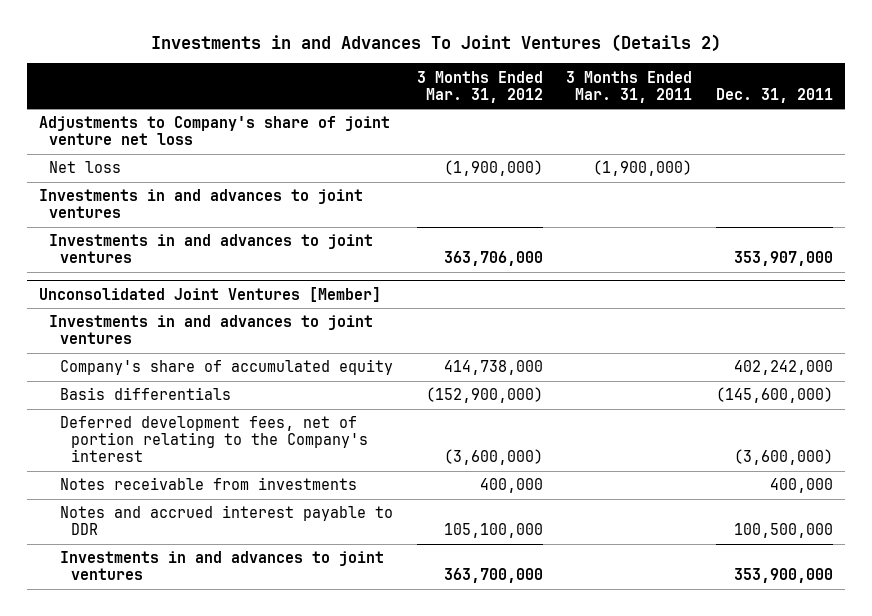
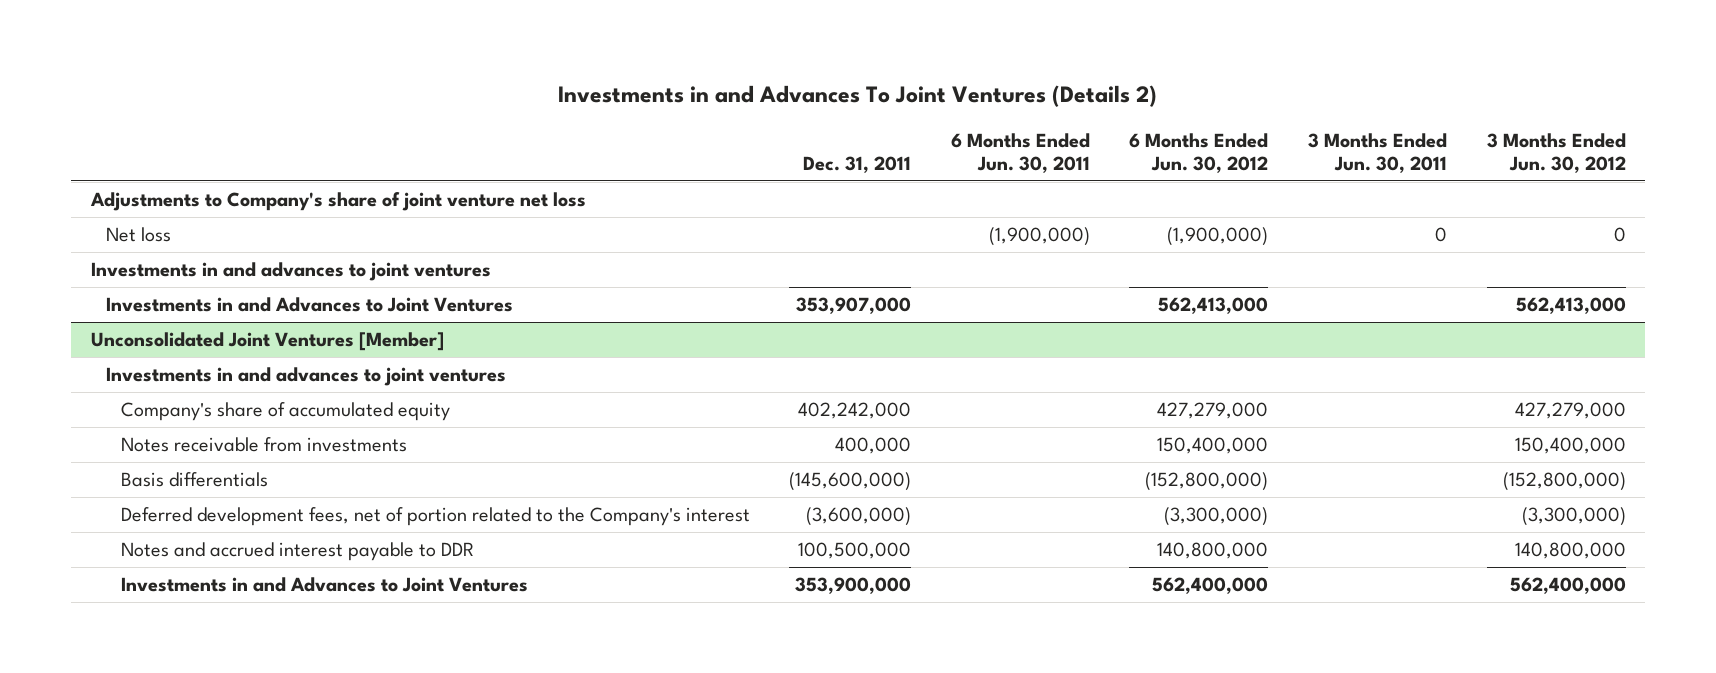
- | 3 Months Ended Mar. 31, 2012 | 3 Months Ended Mar. 31, 2011 | Dec. 31, 2011
+ | Dec. 31, 2011 | 6 Months Ended Jun. 30, 2011 | 6 Months Ended Jun. 30, 2012 | 3 Months Ended Jun. 30, 2011 | 3 Months Ended Jun. 30, 2012
- Investments in and advances to joint ventures | 363,706,000 | | 353,907,000
+ Investments in and Advances to Joint Ventures | 353,907,000 | | 562,413,000 | | 562,413,000
@ Unconsolidated Joint Ventures [Member]
- Deferred development fees, net of portion relating to the Company's interest | (3,600,000) | | (3,600,000)
moved down: Basis differentials | (145,600,000) | | (152,800,000) | | (152,800,000)
+ Deferred development fees, net of portion related to the Company's interest | (3,600,000) | | (3,300,000) | | (3,300,000)
- Investments in and advances to joint ventures | 363,700,000 | | 353,900,000
+ Investments in and Advances to Joint Ventures | 353,900,000 | | 562,400,000 | | 562,400,000

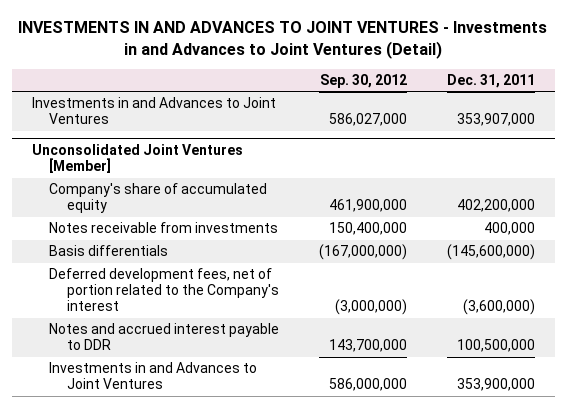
- Investments in and Advances To Joint Ventures (Details 2)
+ INVESTMENTS IN AND ADVANCES TO JOINT VENTURES - Investments in and Advances to Joint Ventures (Detail)
- | Dec. 31, 2011 | 6 Months Ended Jun. 30, 2011 | 6 Months Ended Jun. 30, 2012 | 3 Months Ended Jun. 30, 2011 | 3 Months Ended Jun. 30, 2012
+ | Sep. 30, 2012 | Dec. 31, 2011
- Adjustments to Company's share of joint venture net loss
- Net loss | | (1,900,000) | (1,900,000) | 0 | 0
- Investments in and advances to joint ventures
@ Unconsolidated Joint Ventures [Member]
- Investments in and advances to joint ventures
- Company's share of accumulated equity | 402,242,000 | | 427,279,000 | | 427,279,000
+ Company's share of accumulated equity | 461,900,000 | 402,200,000

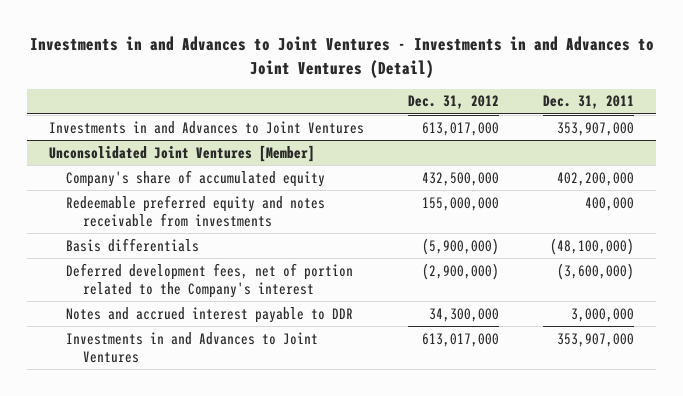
- INVESTMENTS IN AND ADVANCES TO JOINT VENTURES - Investments in and Advances to Joint Ventures (Detail)
+ Investments in and Advances to Joint Ventures - Investments in and Advances to Joint Ventures (Detail)
- | Sep. 30, 2012 | Dec. 31, 2011
+ | Dec. 31, 2012 | Dec. 31, 2011
@ Unconsolidated Joint Ventures [Member]
- Notes receivable from investments | 150,400,000 | 400,000
- Basis differentials | (167,000,000) | (145,600,000)
+ Redeemable preferred equity and notes receivable from investments | 155,000,000 | 400,000
+ Basis differentials | (5,900,000) | (48,100,000)
- Notes and accrued interest payable to DDR | 143,700,000 | 100,500,000
- Investments in and Advances to Joint Ventures | 586,000,000 | 353,900,000
+ Notes and accrued interest payable to DDR | 34,300,000 | 3,000,000
+ Investments in and Advances to Joint Ventures | 613,017,000 | 353,907,000

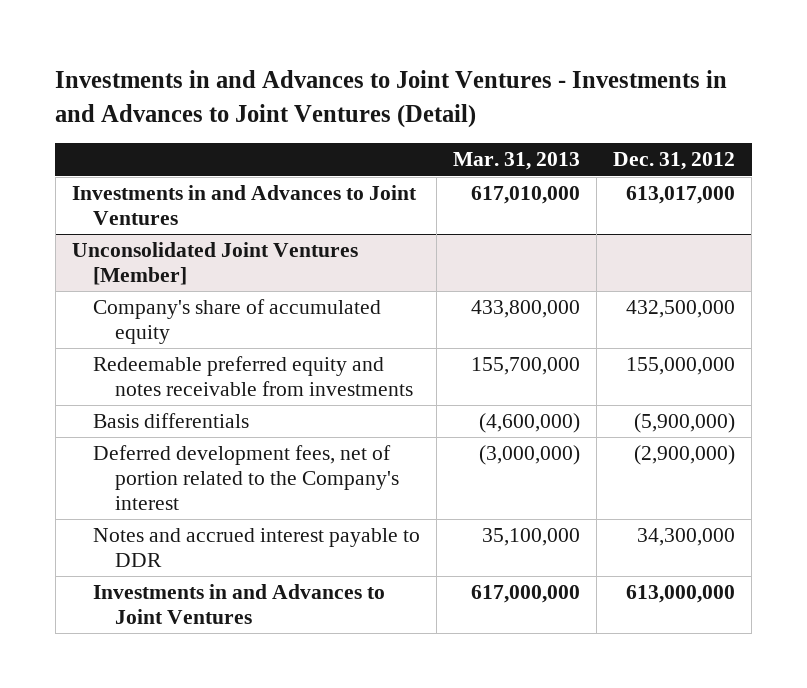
- | Dec. 31, 2012 | Dec. 31, 2011
+ | Mar. 31, 2013 | Dec. 31, 2012
@ Unconsolidated Joint Ventures [Member]
- Investments in and Advances to Joint Ventures | 613,017,000 | 353,907,000
+ Investments in and Advances to Joint Ventures | 617,000,000 | 613,000,000

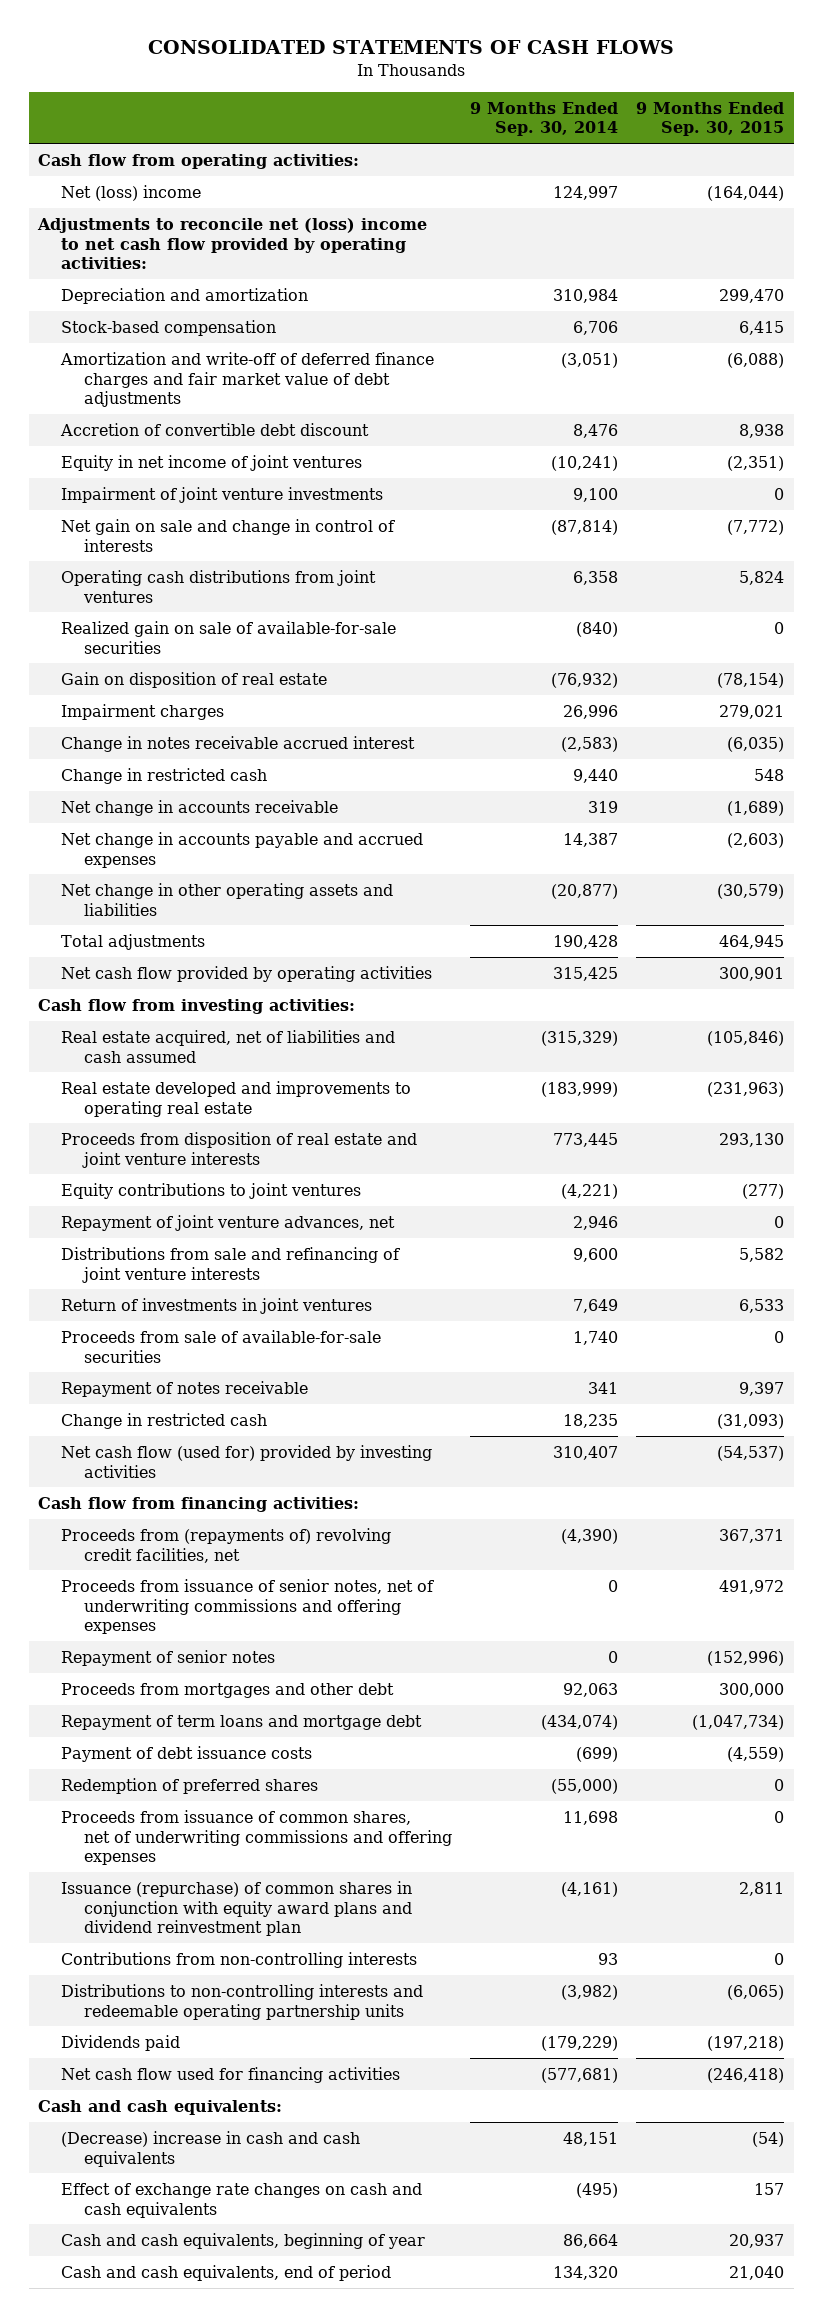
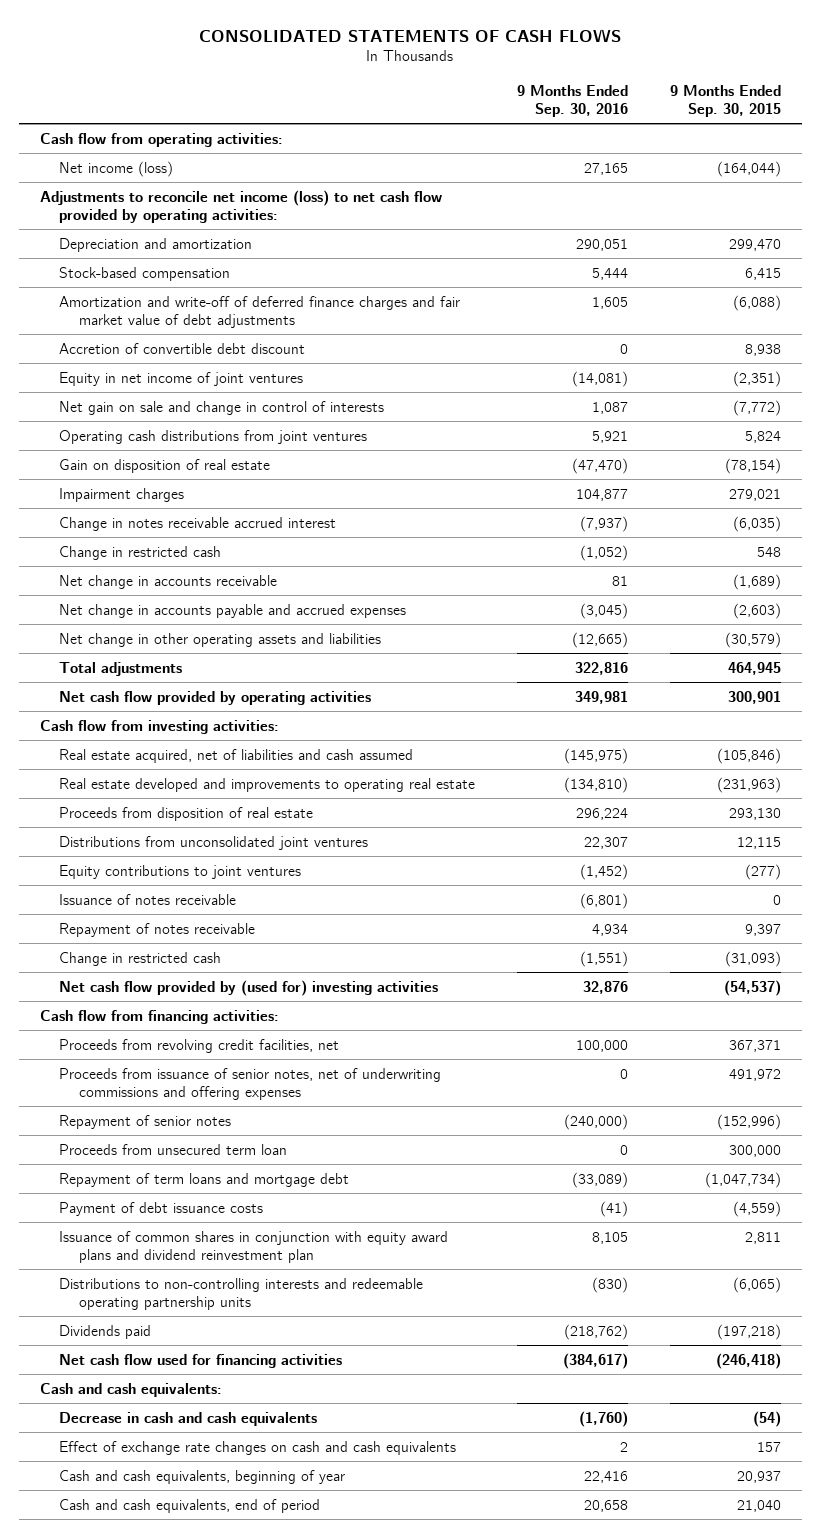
- | 9 Months Ended Sep. 30, 2014 | 9 Months Ended Sep. 30, 2015
+ | 9 Months Ended Sep. 30, 2016 | 9 Months Ended Sep. 30, 2015
- Net (loss) income | 124,997 | (164,044)
- Adjustments to reconcile net (loss) income to net cash flow provided by operating activities:
+ Net income (loss) | 27,165 | (164,044)
+ Adjustments to reconcile net income (loss) to net cash flow provided by operating activities:
- Impairment of joint venture investments | 9,100 | 0
- Realized gain on sale of available-for-sale securities | (840) | 0
- Proceeds from disposition of real estate and joint venture interests | 773,445 | 293,130
+ Proceeds from disposition of real estate | 296,224 | 293,130
+ Distributions from unconsolidated joint ventures | 22,307 | 12,115
- Repayment of joint venture advances, net | 2,946 | 0
- Distributions from sale and refinancing of joint venture interests | 9,600 | 5,582
- Return of investments in joint ventures | 7,649 | 6,533
- Proceeds from sale of available-for-sale securities | 1,740 | 0
+ Issuance of notes receivable | (6,801) | 0
- Net cash flow (used for) provided by investing activities | 310,407 | (54,537)
+ Net cash flow provided by (used for) investing activities | 32,876 | (54,537)
- Proceeds from (repayments of) revolving credit facilities, net | (4,390) | 367,371
+ Proceeds from revolving credit facilities, net | 100,000 | 367,371
- Proceeds from mortgages and other debt | 92,063 | 300,000
+ Proceeds from unsecured term loan | 0 | 300,000
- Redemption of preferred shares | (55,000) | 0
- Proceeds from issuance of common shares, net of underwriting commissions and offering expenses | 11,698 | 0
- Issuance (repurchase) of common shares in conjunction with equity award plans and dividend reinvestment plan | (4,161) | 2,811
- Contributions from non-controlling interests | 93 | 0
+ Issuance of common shares in conjunction with equity award plans and dividend reinvestment plan | 8,105 | 2,811
- (Decrease) increase in cash and cash equivalents | 48,151 | (54)
+ Decrease in cash and cash equivalents | (1,760) | (54)

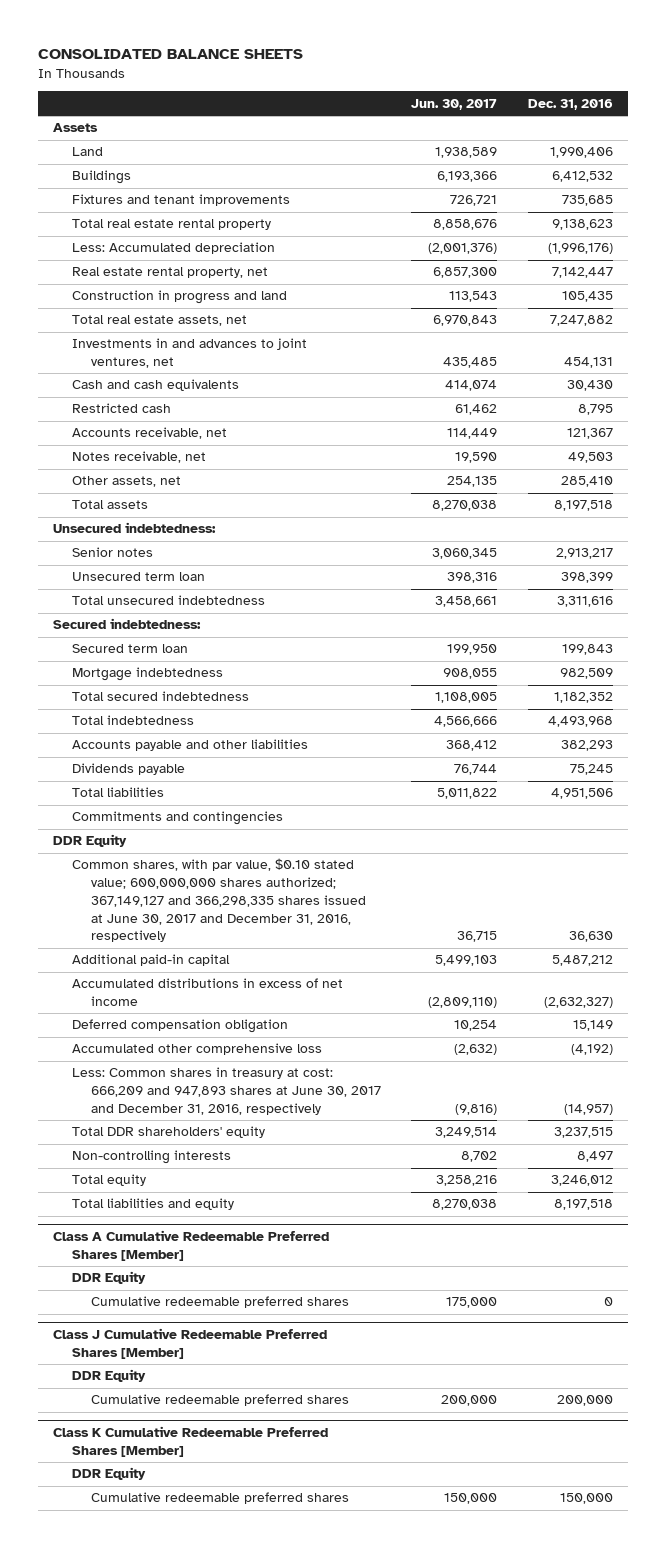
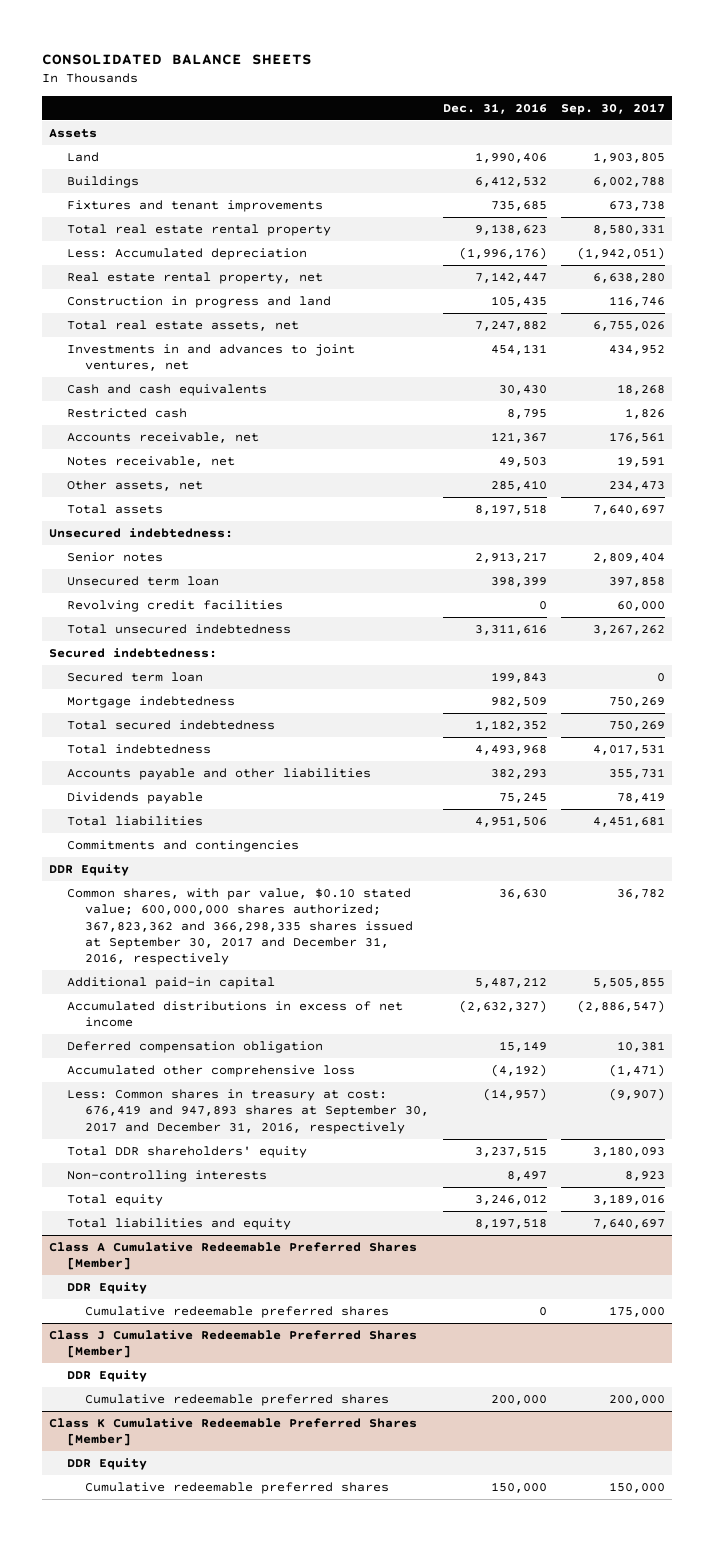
- | Jun. 30, 2017 | Dec. 31, 2016
+ | Dec. 31, 2016 | Sep. 30, 2017
+ Revolving credit facilities | 0 | 60,000
- Common shares, with par value, $0.10 stated value; 600,000,000 shares authorized; 367,149,127 and 366,298,335 shares issued at June 30, 2017 and December 31, 2016, respectively | 36,715 | 36,630
+ Common shares, with par value, $0.10 stated value; 600,000,000 shares authorized; 367,823,362 and 366,298,335 shares issued at September 30, 2017 and December 31, 2016, respectively | 36,630 | 36,782
- Less: Common shares in treasury at cost: 666,209 and 947,893 shares at June 30, 2017 and December 31, 2016, respectively | (9,816) | (14,957)
+ Less: Common shares in treasury at cost: 676,419 and 947,893 shares at September 30, 2017 and December 31, 2016, respectively | (14,957) | (9,907)

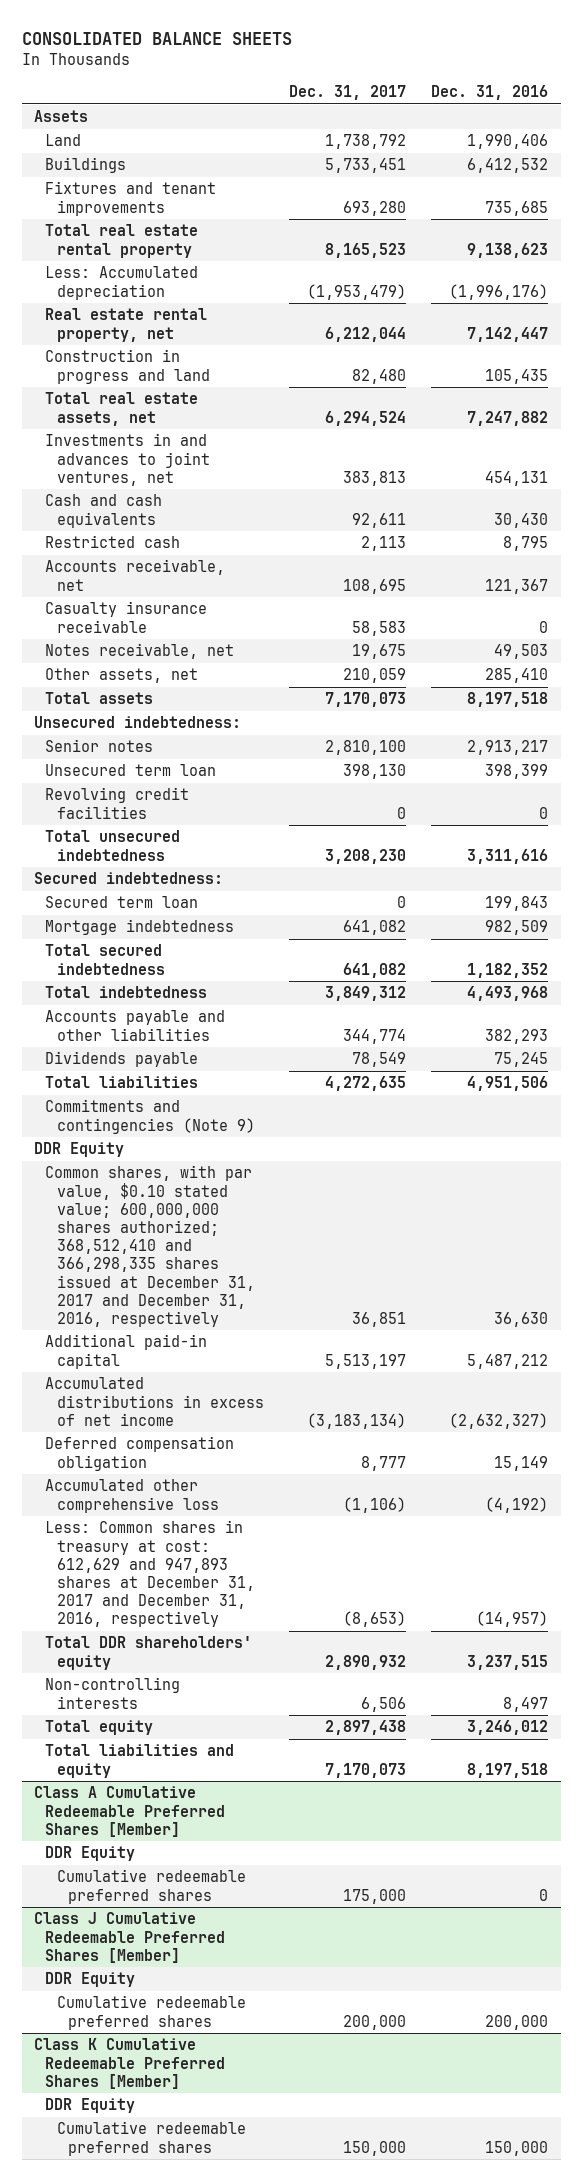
- | Dec. 31, 2016 | Sep. 30, 2017
+ | Dec. 31, 2017 | Dec. 31, 2016
+ Casualty insurance receivable | 58,583 | 0
- Commitments and contingencies
+ Commitments and contingencies (Note 9)
- Common shares, with par value, $0.10 stated value; 600,000,000 shares authorized; 367,823,362 and 366,298,335 shares issued at September 30, 2017 and December 31, 2016, respectively | 36,630 | 36,782
+ Common shares, with par value, $0.10 stated value; 600,000,000 shares authorized; 368,512,410 and 366,298,335 shares issued at December 31, 2017 and December 31, 2016, respectively | 36,851 | 36,630
- Less: Common shares in treasury at cost: 676,419 and 947,893 shares at September 30, 2017 and December 31, 2016, respectively | (14,957) | (9,907)
+ Less: Common shares in treasury at cost: 612,629 and 947,893 shares at December 31, 2017 and December 31, 2016, respectively | (8,653) | (14,957)

